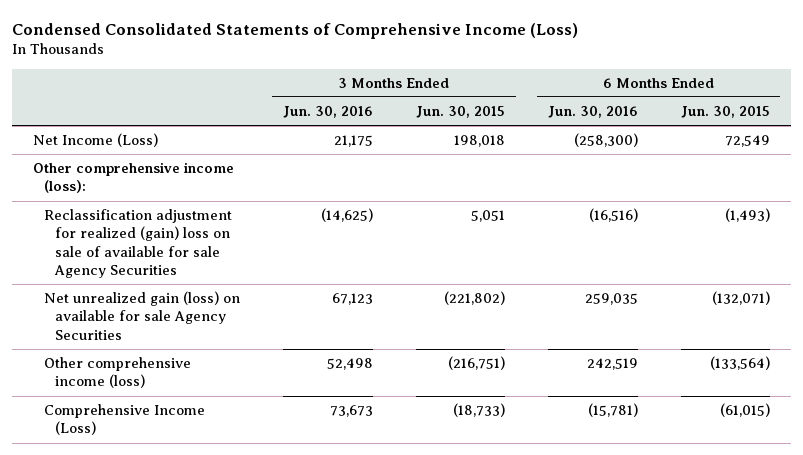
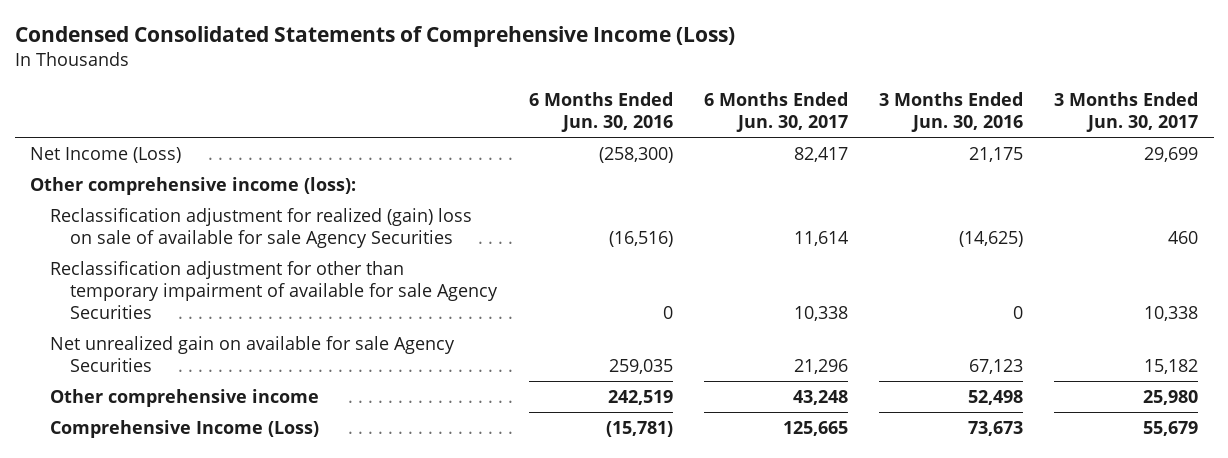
- | 3 Months Ended Jun. 30, 2016 | 3 Months Ended Jun. 30, 2015 | 6 Months Ended Jun. 30, 2016 | 6 Months Ended Jun. 30, 2015
+ | 6 Months Ended Jun. 30, 2016 | 6 Months Ended Jun. 30, 2017 | 3 Months Ended Jun. 30, 2016 | 3 Months Ended Jun. 30, 2017
- Net unrealized gain (loss) on available for sale Agency Securities | 67,123 | (221,802) | 259,035 | (132,071)
- Other comprehensive income (loss) | 52,498 | (216,751) | 242,519 | (133,564)
+ Reclassification adjustment for other than temporary impairment of available for sale Agency Securities | 0 | 10,338 | 0 | 10,338
+ Net unrealized gain on available for sale Agency Securities | 259,035 | 21,296 | 67,123 | 15,182
+ Other comprehensive income | 242,519 | 43,248 | 52,498 | 25,980

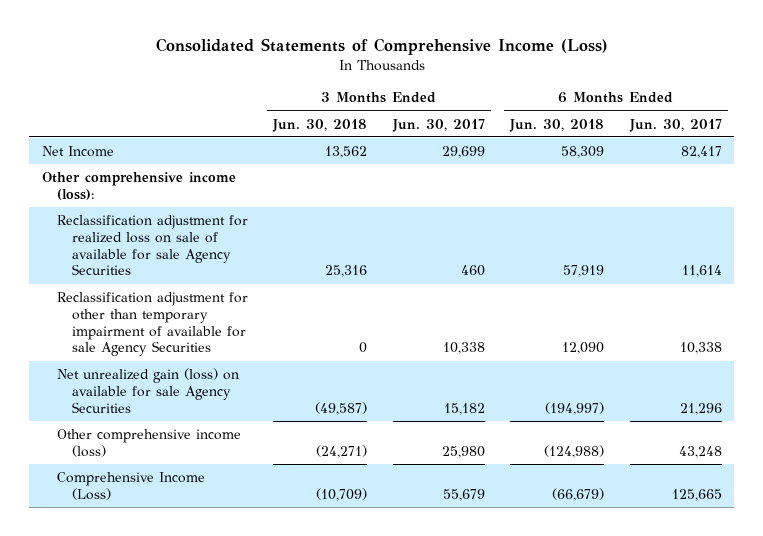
- Condensed Consolidated Statements of Comprehensive Income (Loss)
+ Consolidated Statements of Comprehensive Income (Loss)
- | 6 Months Ended Jun. 30, 2016 | 6 Months Ended Jun. 30, 2017 | 3 Months Ended Jun. 30, 2016 | 3 Months Ended Jun. 30, 2017
+ | 3 Months Ended Jun. 30, 2018 | 3 Months Ended Jun. 30, 2017 | 6 Months Ended Jun. 30, 2018 | 6 Months Ended Jun. 30, 2017
- Net Income (Loss) | (258,300) | 82,417 | 21,175 | 29,699
+ Net Income | 13,562 | 29,699 | 58,309 | 82,417
- Reclassification adjustment for realized (gain) loss on sale of available for sale Agency Securities | (16,516) | 11,614 | (14,625) | 460
+ Reclassification adjustment for realized loss on sale of available for sale Agency Securities | 25,316 | 460 | 57,919 | 11,614
- Net unrealized gain on available for sale Agency Securities | 259,035 | 21,296 | 67,123 | 15,182
- Other comprehensive income | 242,519 | 43,248 | 52,498 | 25,980
+ Net unrealized gain (loss) on available for sale Agency Securities | (49,587) | 15,182 | (194,997) | 21,296
+ Other comprehensive income (loss) | (24,271) | 25,980 | (124,988) | 43,248

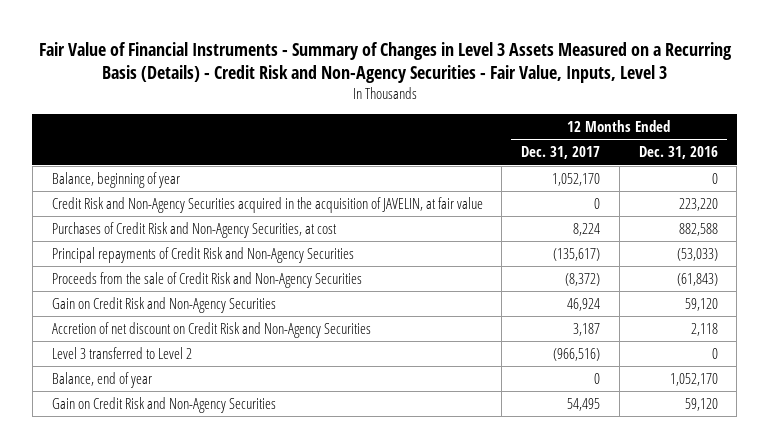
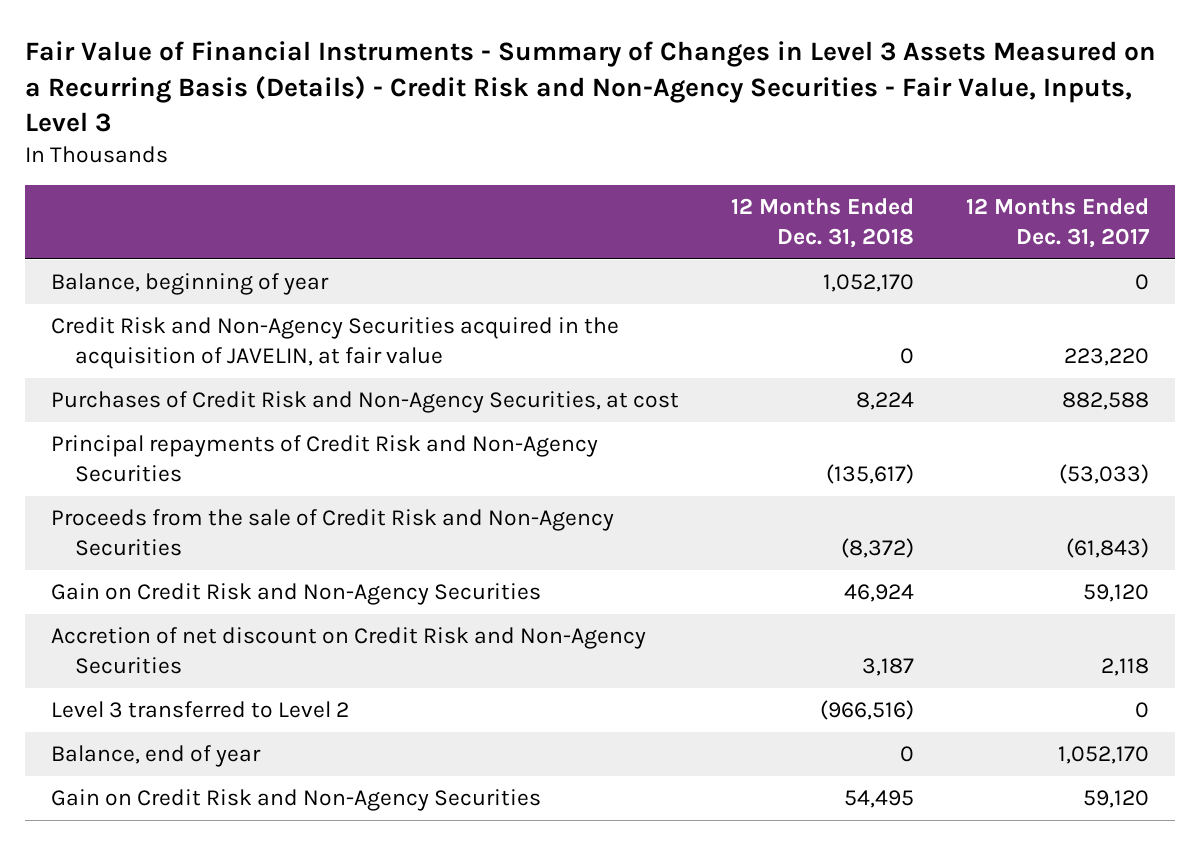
- | 12 Months Ended Dec. 31, 2017 | 12 Months Ended Dec. 31, 2016
+ | 12 Months Ended Dec. 31, 2018 | 12 Months Ended Dec. 31, 2017
- Balance, beginning of year | 1,052,170 | 0
- Credit Risk and Non-Agency Securities acquired in the acquisition of JAVELIN, at fair value | 0 | 223,220
- Purchases of Credit Risk and Non-Agency Securities, at cost | 8,224 | 882,588
- Principal repayments of Credit Risk and Non-Agency Securities | (135,617) | (53,033)
- Proceeds from the sale of Credit Risk and Non-Agency Securities | (8,372) | (61,843)
- Gain on Credit Risk and Non-Agency Securities | 46,924 | 59,120
- Accretion of net discount on Credit Risk and Non-Agency Securities | 3,187 | 2,118
- Level 3 transferred to Level 2 | (966,516) | 0
- Balance, end of year | 0 | 1,052,170
- Gain on Credit Risk and Non-Agency Securities | 54,495 | 59,120
+ Balance, beginning of year | 1,052,170 | 0
+ Credit Risk and Non-Agency Securities acquired in the acquisition of JAVELIN, at fair value | 0 | 223,220
+ Purchases of Credit Risk and Non-Agency Securities, at cost | 8,224 | 882,588
+ Principal repayments of Credit Risk and Non-Agency Securities | (135,617) | (53,033)
+ Proceeds from the sale of Credit Risk and Non-Agency Securities | (8,372) | (61,843)
+ Gain on Credit Risk and Non-Agency Securities | 46,924 | 59,120
+ Accretion of net discount on Credit Risk and Non-Agency Securities | 3,187 | 2,118
+ Level 3 transferred to Level 2 | (966,516) | 0
+ Balance, end of year | 0 | 1,052,170
+ Gain on Credit Risk and Non-Agency Securities | 54,495 | 59,120

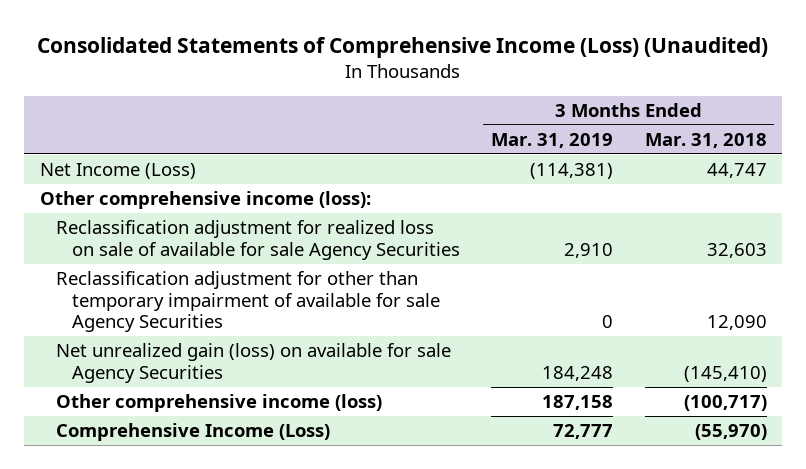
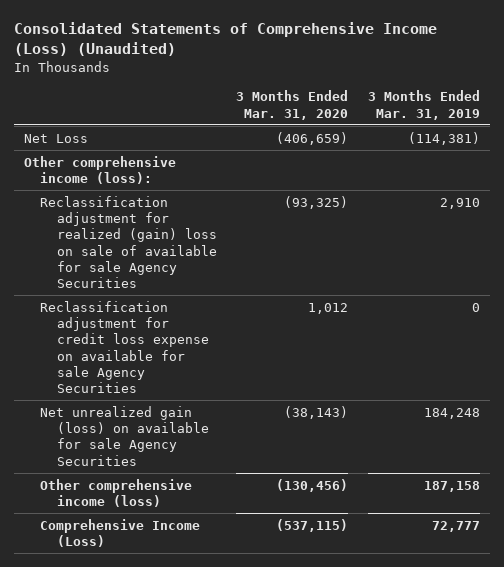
- | 3 Months Ended Mar. 31, 2019 | 3 Months Ended Mar. 31, 2018
+ | 3 Months Ended Mar. 31, 2020 | 3 Months Ended Mar. 31, 2019
- Net Income (Loss) | (114,381) | 44,747
+ Net Loss | (406,659) | (114,381)
- Reclassification adjustment for realized loss on sale of available for sale Agency Securities | 2,910 | 32,603
- Reclassification adjustment for other than temporary impairment of available for sale Agency Securities | 0 | 12,090
+ Reclassification adjustment for realized (gain) loss on sale of available for sale Agency Securities | (93,325) | 2,910
+ Reclassification adjustment for credit loss expense on available for sale Agency Securities | 1,012 | 0

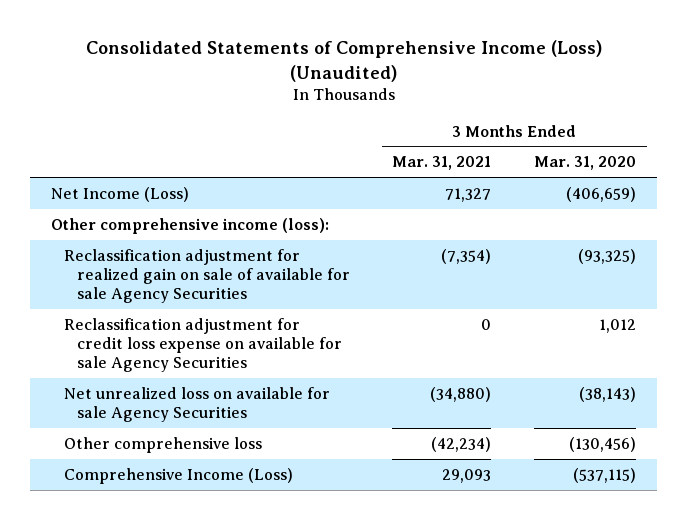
- | 3 Months Ended Mar. 31, 2020 | 3 Months Ended Mar. 31, 2019
+ | 3 Months Ended Mar. 31, 2021 | 3 Months Ended Mar. 31, 2020
- Net Loss | (406,659) | (114,381)
+ Net Income (Loss) | 71,327 | (406,659)
- Reclassification adjustment for realized (gain) loss on sale of available for sale Agency Securities | (93,325) | 2,910
+ Reclassification adjustment for realized gain on sale of available for sale Agency Securities | (7,354) | (93,325)
- Net unrealized gain (loss) on available for sale Agency Securities | (38,143) | 184,248
- Other comprehensive income (loss) | (130,456) | 187,158
+ Net unrealized loss on available for sale Agency Securities | (34,880) | (38,143)
+ Other comprehensive loss | (42,234) | (130,456)

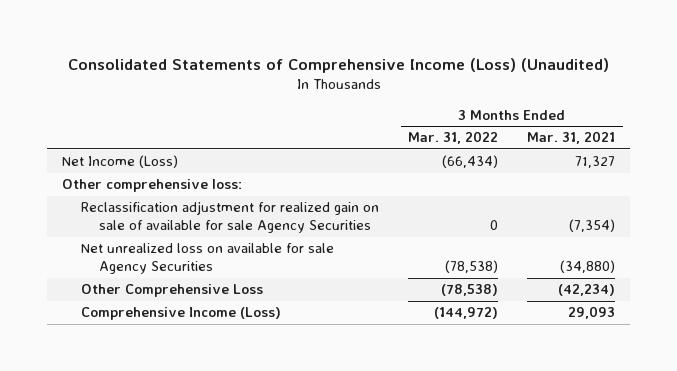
- | 3 Months Ended Mar. 31, 2021 | 3 Months Ended Mar. 31, 2020
+ | 3 Months Ended Mar. 31, 2022 | 3 Months Ended Mar. 31, 2021
- Other comprehensive income (loss):
+ Other comprehensive loss:
- Reclassification adjustment for credit loss expense on available for sale Agency Securities | 0 | 1,012
- Other comprehensive loss | (42,234) | (130,456)
+ Other Comprehensive Loss | (78,538) | (42,234)

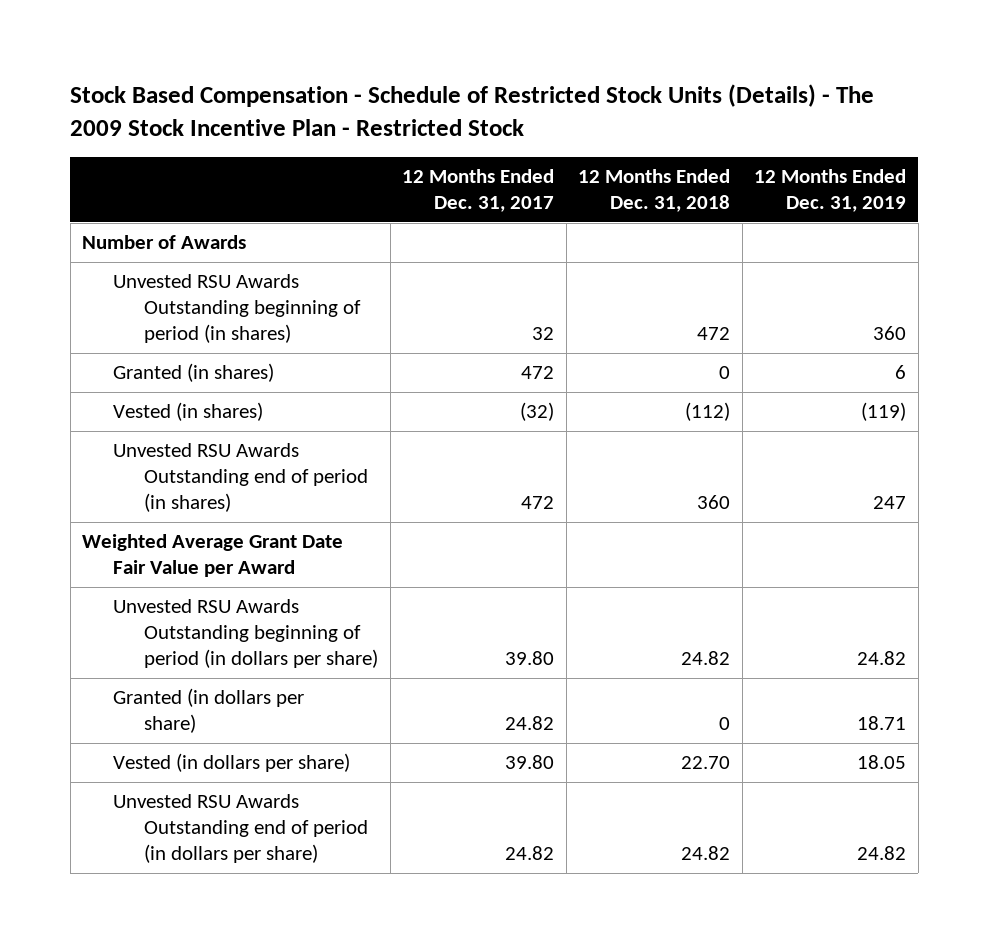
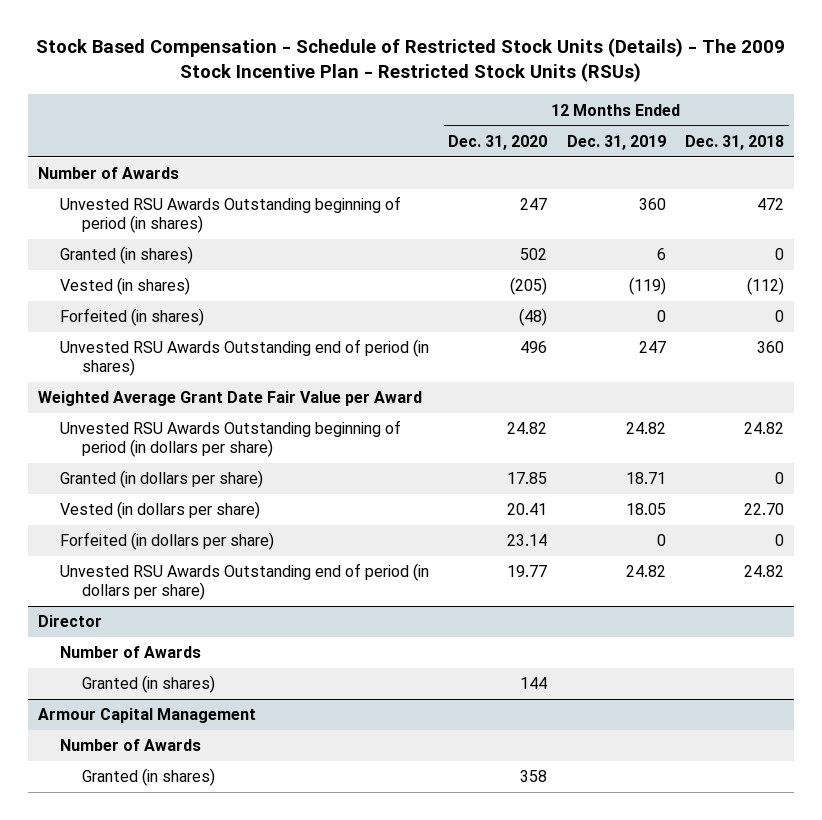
- Stock Based Compensation - Schedule of Restricted Stock Units (Details) - The 2009 Stock Incentive Plan - Restricted Stock
+ Stock Based Compensation - Schedule of Restricted Stock Units (Details) - The 2009 Stock Incentive Plan - Restricted Stock Units (RSUs)
- | 12 Months Ended Dec. 31, 2017 | 12 Months Ended Dec. 31, 2018 | 12 Months Ended Dec. 31, 2019
+ | 12 Months Ended Dec. 31, 2020 | 12 Months Ended Dec. 31, 2019 | 12 Months Ended Dec. 31, 2018
+ Forfeited (in shares) | (48) | 0 | 0
+ Forfeited (in dollars per share) | 23.14 | 0 | 0
+ Director
+ Number of Awards
+ Granted (in shares) | 144 | |
+ Armour Capital Management
+ Number of Awards
+ Granted (in shares) | 358 | |

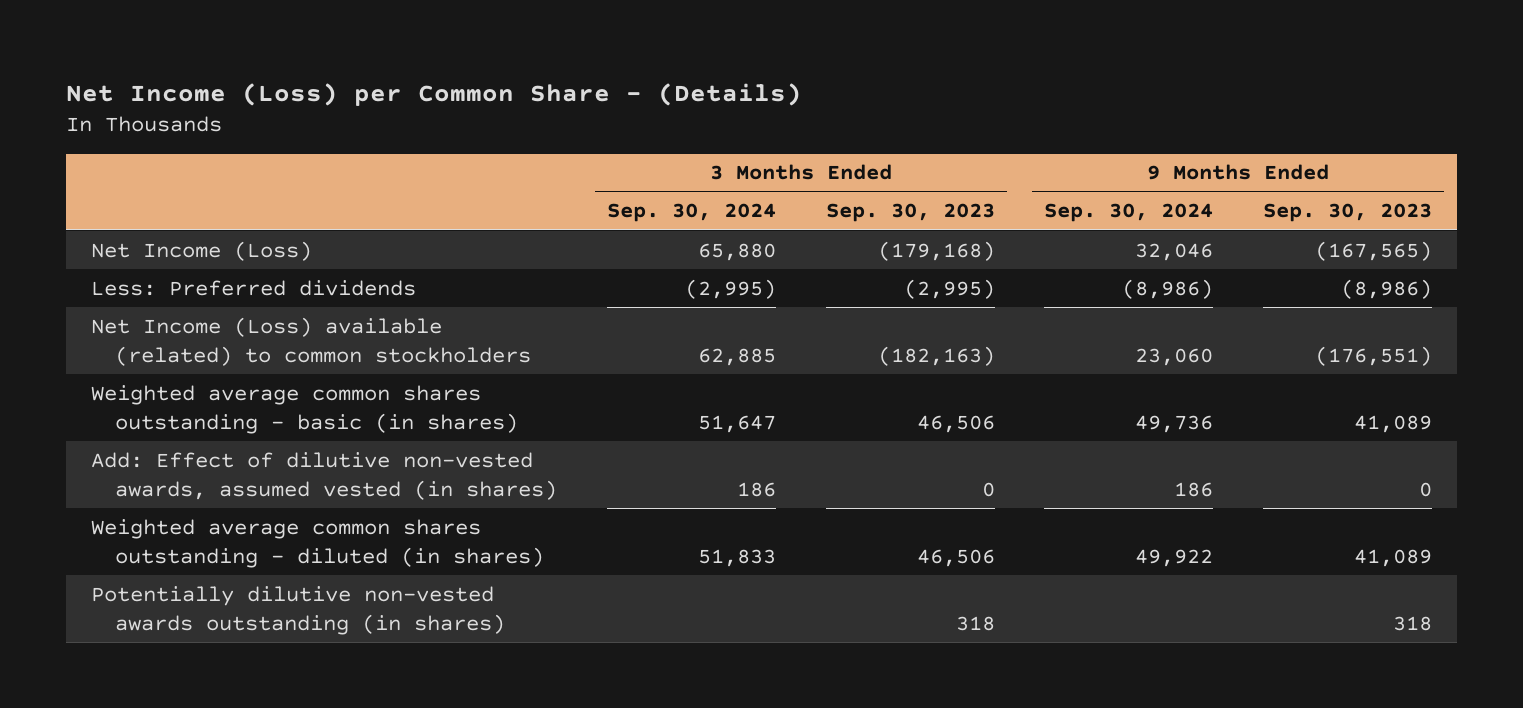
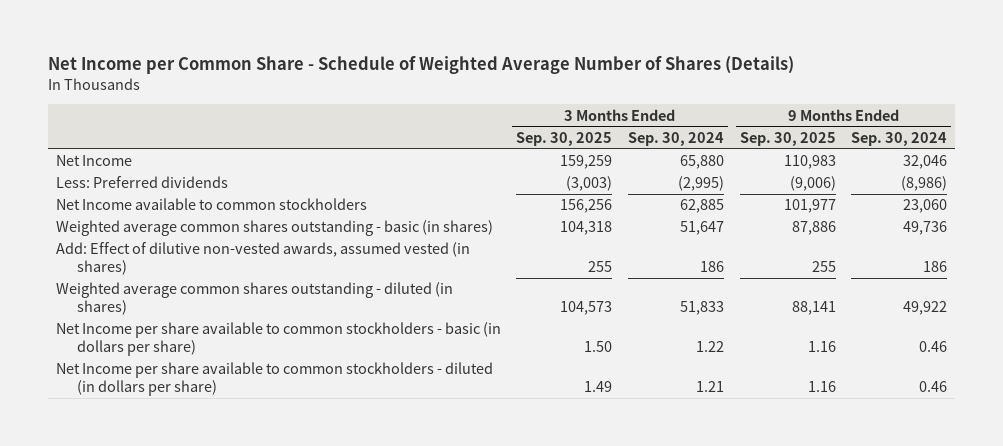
- Net Income (Loss) per Common Share - (Details)
+ Net Income per Common Share - Schedule of Weighted Average Number of Shares (Details)
- | 3 Months Ended Sep. 30, 2024 | 3 Months Ended Sep. 30, 2023 | 9 Months Ended Sep. 30, 2024 | 9 Months Ended Sep. 30, 2023
+ | 3 Months Ended Sep. 30, 2025 | 3 Months Ended Sep. 30, 2024 | 9 Months Ended Sep. 30, 2025 | 9 Months Ended Sep. 30, 2024
- Net Income (Loss) | 65,880 | (179,168) | 32,046 | (167,565)
+ Net Income | 159,259 | 65,880 | 110,983 | 32,046
- Net Income (Loss) available (related) to common stockholders | 62,885 | (182,163) | 23,060 | (176,551)
+ Net Income available to common stockholders | 156,256 | 62,885 | 101,977 | 23,060
- Potentially dilutive non-vested awards outstanding (in shares) | | 318 | | 318
+ Net Income per share available to common stockholders - basic (in dollars per share) | 1.50 | 1.22 | 1.16 | 0.46
+ Net Income per share available to common stockholders - diluted (in dollars per share) | 1.49 | 1.21 | 1.16 | 0.46

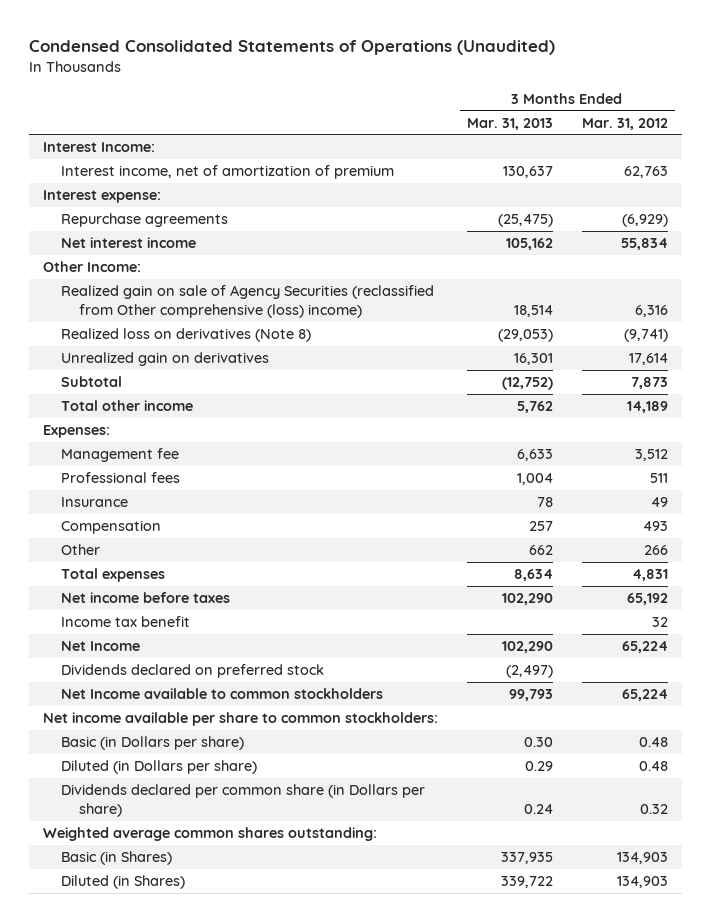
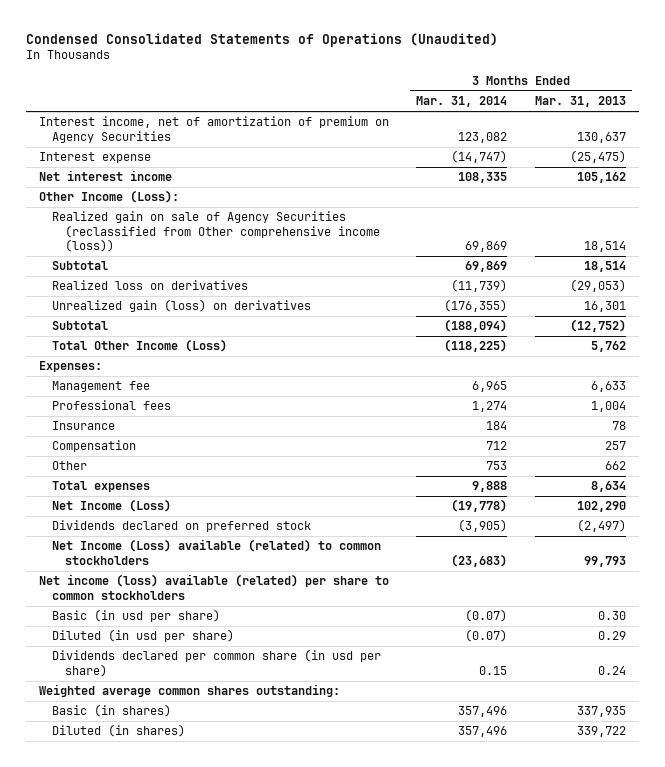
- | 3 Months Ended Mar. 31, 2013 | 3 Months Ended Mar. 31, 2012
+ | 3 Months Ended Mar. 31, 2014 | 3 Months Ended Mar. 31, 2013
- Interest Income:
- Interest income, net of amortization of premium | 130,637 | 62,763
- Interest expense:
- Repurchase agreements | (25,475) | (6,929)
+ Interest income, net of amortization of premium on Agency Securities | 123,082 | 130,637
+ Interest expense | (14,747) | (25,475)
- Other Income:
- Realized gain on sale of Agency Securities (reclassified from Other comprehensive (loss) income) | 18,514 | 6,316
- Realized loss on derivatives (Note 8) | (29,053) | (9,741)
- Unrealized gain on derivatives | 16,301 | 17,614
+ Other Income (Loss):
+ Realized gain on sale of Agency Securities (reclassified from Other comprehensive income (loss)) | 69,869 | 18,514
+ Subtotal | 69,869 | 18,514
+ Realized loss on derivatives | (11,739) | (29,053)
+ Unrealized gain (loss) on derivatives | (176,355) | 16,301
- Total other income | 5,762 | 14,189
+ Total Other Income (Loss) | (118,225) | 5,762
- Net income before taxes | 102,290 | 65,192
- Income tax benefit | | 32
- Net Income | 102,290 | 65,224
+ Net Income (Loss) | (19,778) | 102,290
- Net Income available to common stockholders | 99,793 | 65,224
- Net income available per share to common stockholders:
- Basic (in Dollars per share) | 0.30 | 0.48
- Diluted (in Dollars per share) | 0.29 | 0.48
- Dividends declared per common share (in Dollars per share) | 0.24 | 0.32
+ Net Income (Loss) available (related) to common stockholders | (23,683) | 99,793
+ Net income (loss) available (related) per share to common stockholders
+ Basic (in usd per share) | (0.07) | 0.30
+ Diluted (in usd per share) | (0.07) | 0.29
+ Dividends declared per common share (in usd per share) | 0.15 | 0.24
- Basic (in Shares) | 337,935 | 134,903
- Diluted (in Shares) | 339,722 | 134,903
+ Basic (in shares) | 357,496 | 337,935
+ Diluted (in shares) | 357,496 | 339,722

